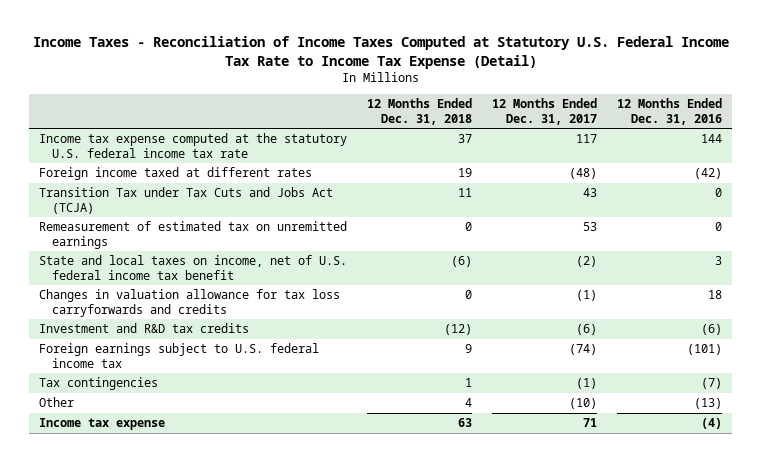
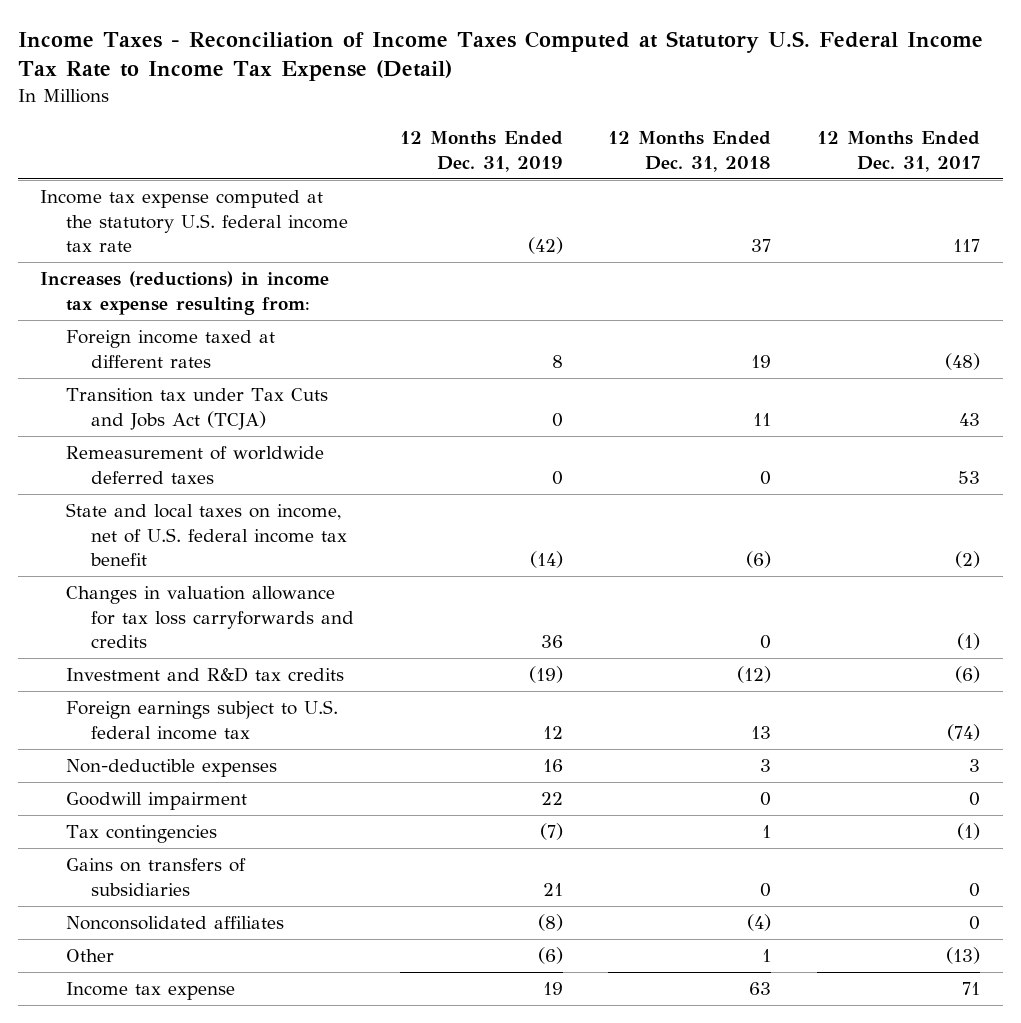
- | 12 Months Ended Dec. 31, 2018 | 12 Months Ended Dec. 31, 2017 | 12 Months Ended Dec. 31, 2016
+ | 12 Months Ended Dec. 31, 2019 | 12 Months Ended Dec. 31, 2018 | 12 Months Ended Dec. 31, 2017
+ Increases (reductions) in income tax expense resulting from:
- Transition Tax under Tax Cuts and Jobs Act (TCJA) | 11 | 43 | 0
- Remeasurement of estimated tax on unremitted earnings | 0 | 53 | 0
+ Transition tax under Tax Cuts and Jobs Act (TCJA) | 0 | 11 | 43
+ Remeasurement of worldwide deferred taxes | 0 | 0 | 53
- Foreign earnings subject to U.S. federal income tax | 9 | (74) | (101)
+ Foreign earnings subject to U.S. federal income tax | 12 | 13 | (74)
+ Non-deductible expenses | 16 | 3 | 3
+ Goodwill impairment | 22 | 0 | 0
- Other | 4 | (10) | (13)
+ Gains on transfers of subsidiaries | 21 | 0 | 0
+ Nonconsolidated affiliates | (8) | (4) | 0
+ Other | (6) | 1 | (13)

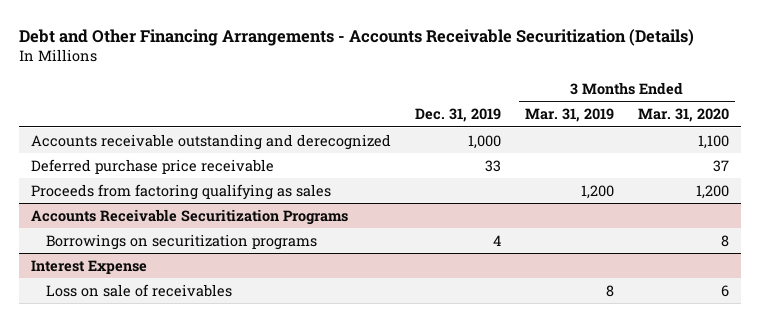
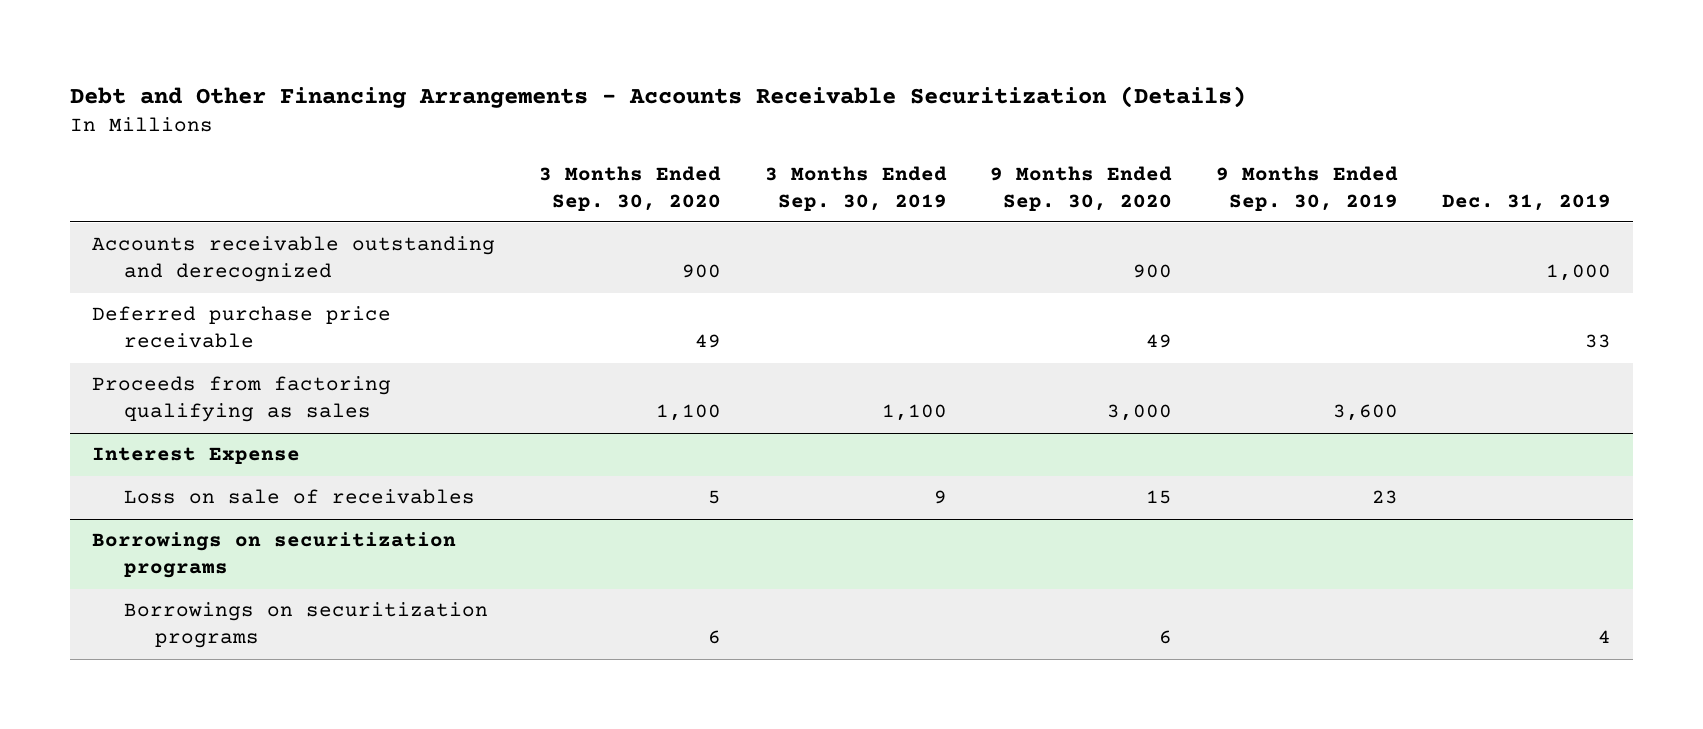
- | Dec. 31, 2019 | 3 Months Ended Mar. 31, 2019 | 3 Months Ended Mar. 31, 2020
+ | 3 Months Ended Sep. 30, 2020 | 3 Months Ended Sep. 30, 2019 | 9 Months Ended Sep. 30, 2020 | 9 Months Ended Sep. 30, 2019 | Dec. 31, 2019
- Accounts Receivable Securitization Programs
- Borrowings on securitization programs | 4 | | 8
+ Borrowings on securitization programs
+ Borrowings on securitization programs | 6 | | 6 | | 4

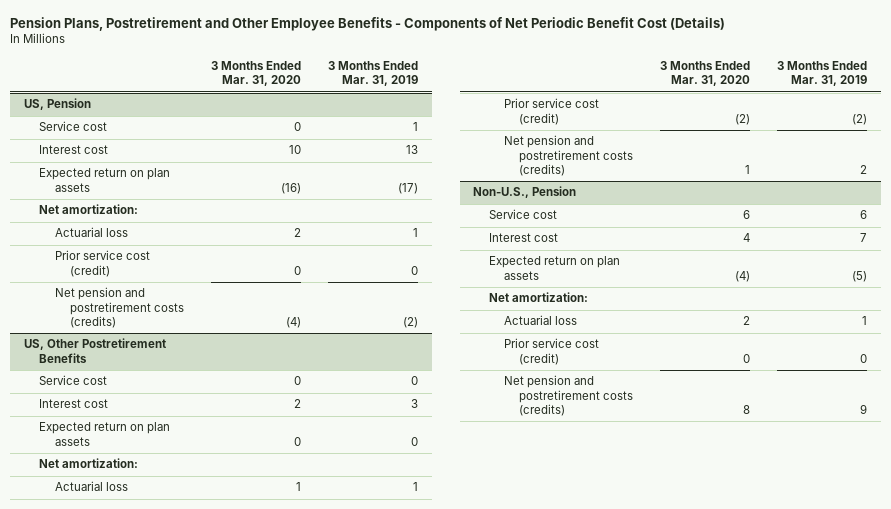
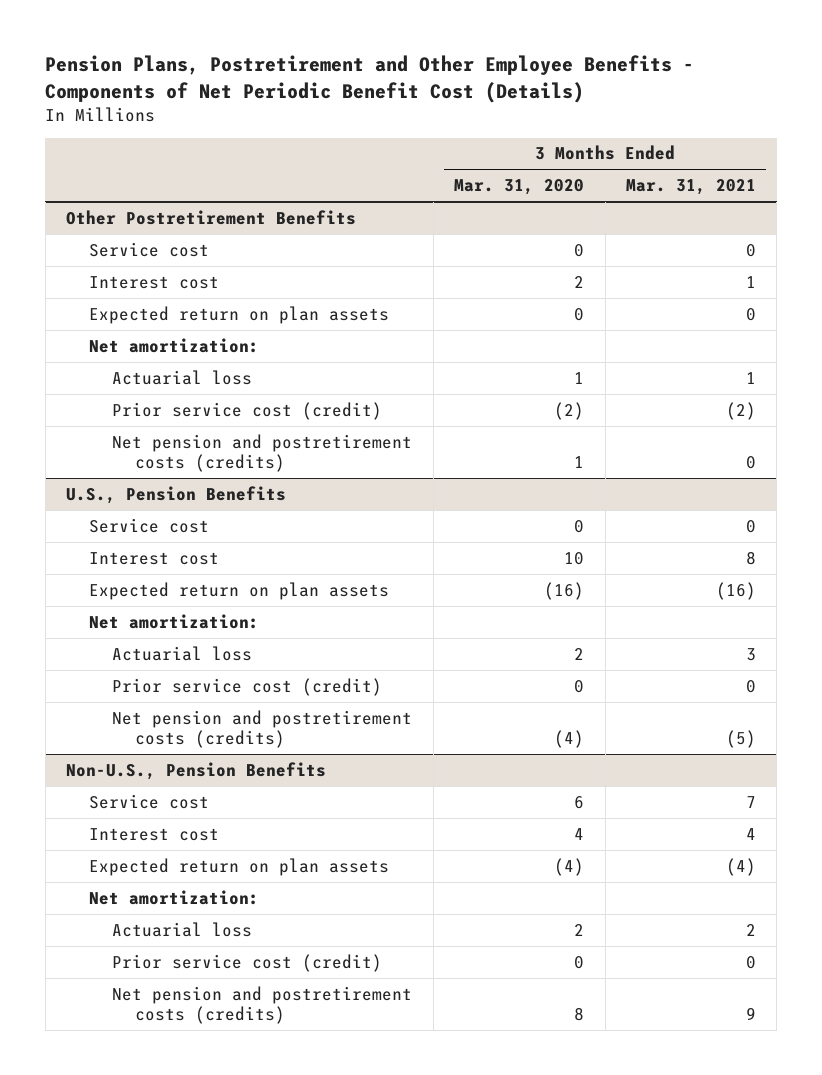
- | 3 Months Ended Mar. 31, 2020 | 3 Months Ended Mar. 31, 2019
+ | 3 Months Ended Mar. 31, 2020 | 3 Months Ended Mar. 31, 2021
- US, Pension
- Service cost | 0 | 1
- Interest cost | 10 | 13
- Expected return on plan assets | (16) | (17)
- Net amortization:
- Actuarial loss | 2 | 1
- Prior service cost (credit) | 0 | 0
- Net pension and postretirement costs (credits) | (4) | (2)
- US, Other Postretirement Benefits
+ Other Postretirement Benefits
- Non-U.S., Pension
+ U.S., Pension Benefits
+ Service cost | 0 | 0
+ Interest cost | 10 | 8
+ Expected return on plan assets | (16) | (16)
+ Net amortization:
+ Actuarial loss | 2 | 3
+ Prior service cost (credit) | 0 | 0
+ Net pension and postretirement costs (credits) | (4) | (5)
+ Non-U.S., Pension Benefits

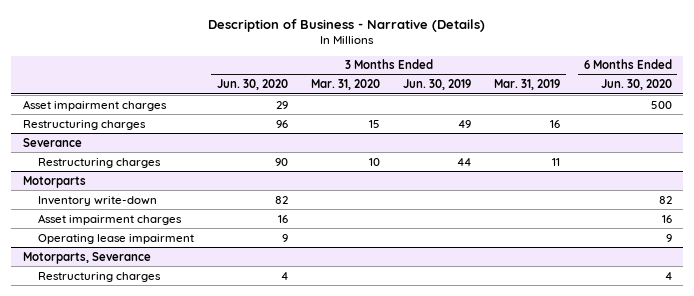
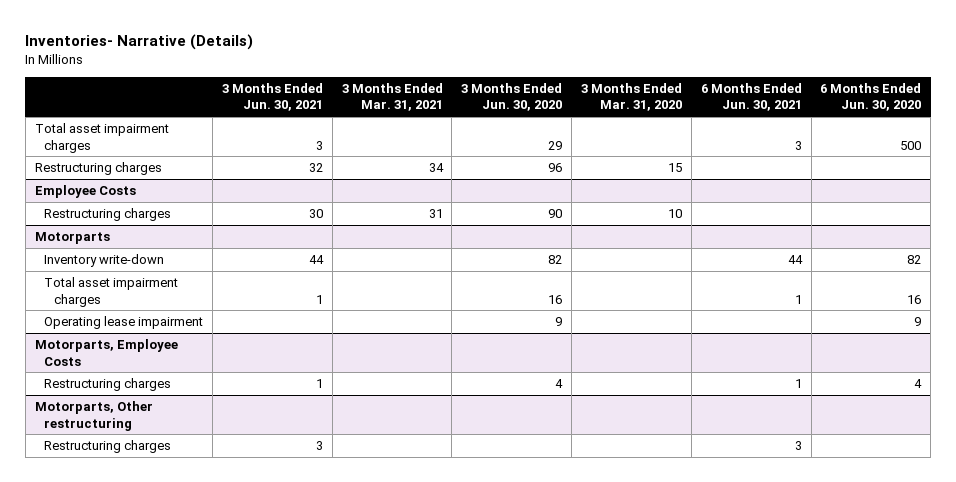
- Description of Business - Narrative (Details)
+ Inventories- Narrative (Details)
- | 3 Months Ended Jun. 30, 2020 | 3 Months Ended Mar. 31, 2020 | 3 Months Ended Jun. 30, 2019 | 3 Months Ended Mar. 31, 2019 | 6 Months Ended Jun. 30, 2020
+ | 3 Months Ended Jun. 30, 2021 | 3 Months Ended Mar. 31, 2021 | 3 Months Ended Jun. 30, 2020 | 3 Months Ended Mar. 31, 2020 | 6 Months Ended Jun. 30, 2021 | 6 Months Ended Jun. 30, 2020
- Asset impairment charges | 29 | | | | 500
+ Total asset impairment charges | 3 | | 29 | | 3 | 500
- Severance
+ Employee Costs
@ Motorparts
- Asset impairment charges | 16 | | | | 16
+ Total asset impairment charges | 1 | | 16 | | 1 | 16
- Motorparts, Severance
+ Motorparts, Employee Costs
+ Motorparts, Other restructuring
+ Restructuring charges | 3 | | | | 3 |

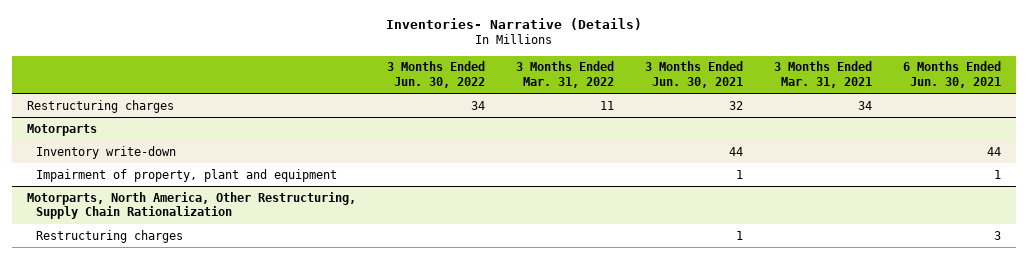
- | 3 Months Ended Jun. 30, 2021 | 3 Months Ended Mar. 31, 2021 | 3 Months Ended Jun. 30, 2020 | 3 Months Ended Mar. 31, 2020 | 6 Months Ended Jun. 30, 2021 | 6 Months Ended Jun. 30, 2020
+ | 3 Months Ended Jun. 30, 2022 | 3 Months Ended Mar. 31, 2022 | 3 Months Ended Jun. 30, 2021 | 3 Months Ended Mar. 31, 2021 | 6 Months Ended Jun. 30, 2021
- Total asset impairment charges | 3 | | 29 | | 3 | 500
- Employee Costs
- Restructuring charges | 30 | 31 | 90 | 10 | |
@ Motorparts
- Total asset impairment charges | 1 | | 16 | | 1 | 16
- Operating lease impairment | | | 9 | | | 9
- Motorparts, Employee Costs
- Restructuring charges | 1 | | 4 | | 1 | 4
- Motorparts, Other restructuring
- Restructuring charges | 3 | | | | 3 |
@ Motorparts
+ Impairment of property, plant and equipment | | | 1 | | 1
+ Motorparts, North America, Other Restructuring, Supply Chain Rationalization
+ Restructuring charges | | | 1 | | 3

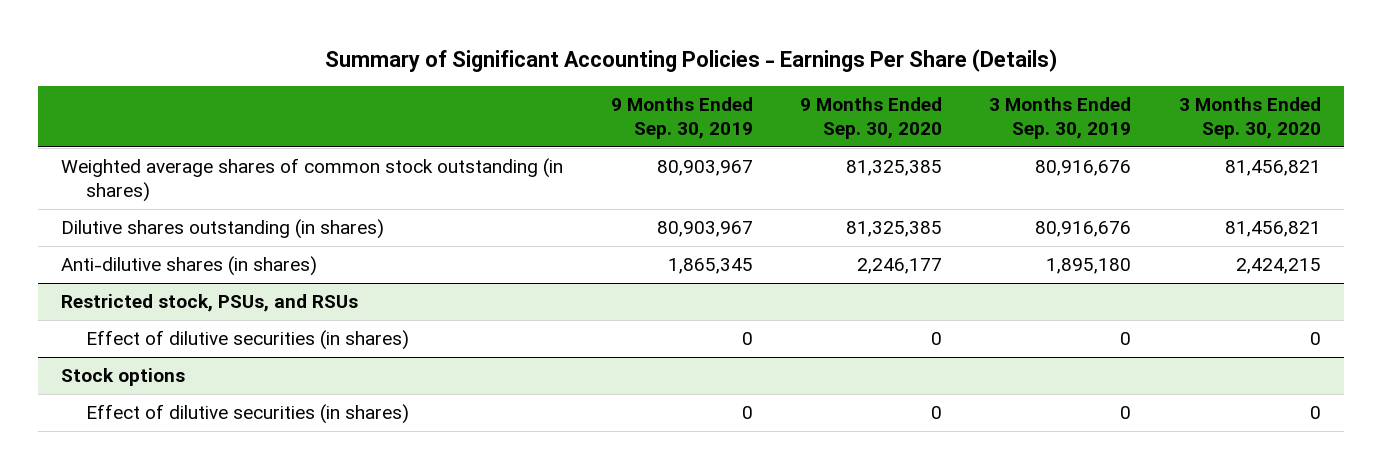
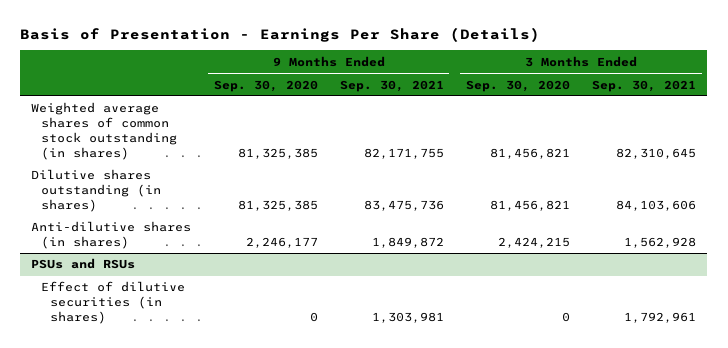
- Summary of Significant Accounting Policies - Earnings Per Share (Details)
+ Basis of Presentation - Earnings Per Share (Details)
- | 9 Months Ended Sep. 30, 2019 | 9 Months Ended Sep. 30, 2020 | 3 Months Ended Sep. 30, 2019 | 3 Months Ended Sep. 30, 2020
+ | 9 Months Ended Sep. 30, 2020 | 9 Months Ended Sep. 30, 2021 | 3 Months Ended Sep. 30, 2020 | 3 Months Ended Sep. 30, 2021
- Restricted stock, PSUs, and RSUs
- Effect of dilutive securities (in shares) | 0 | 0 | 0 | 0
- Stock options
+ PSUs and RSUs

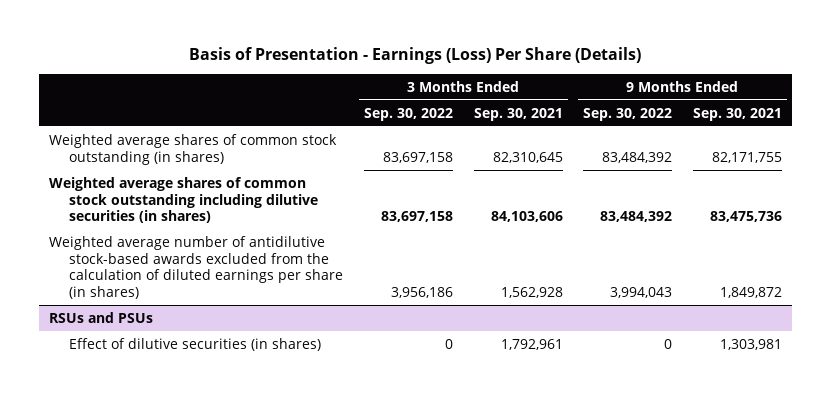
- Basis of Presentation - Earnings Per Share (Details)
+ Basis of Presentation - Earnings (Loss) Per Share (Details)
- | 9 Months Ended Sep. 30, 2020 | 9 Months Ended Sep. 30, 2021 | 3 Months Ended Sep. 30, 2020 | 3 Months Ended Sep. 30, 2021
+ | 3 Months Ended Sep. 30, 2022 | 3 Months Ended Sep. 30, 2021 | 9 Months Ended Sep. 30, 2022 | 9 Months Ended Sep. 30, 2021
- Dilutive shares outstanding (in shares) | 81,325,385 | 83,475,736 | 81,456,821 | 84,103,606
- Anti-dilutive shares (in shares) | 2,246,177 | 1,849,872 | 2,424,215 | 1,562,928
- PSUs and RSUs
+ Weighted average shares of common stock outstanding including dilutive securities (in shares) | 83,697,158 | 84,103,606 | 83,484,392 | 83,475,736
+ Weighted average number of antidilutive stock-based awards excluded from the calculation of diluted earnings per share (in shares) | 3,956,186 | 1,562,928 | 3,994,043 | 1,849,872
+ RSUs and PSUs

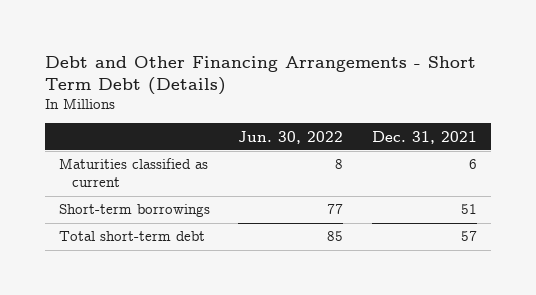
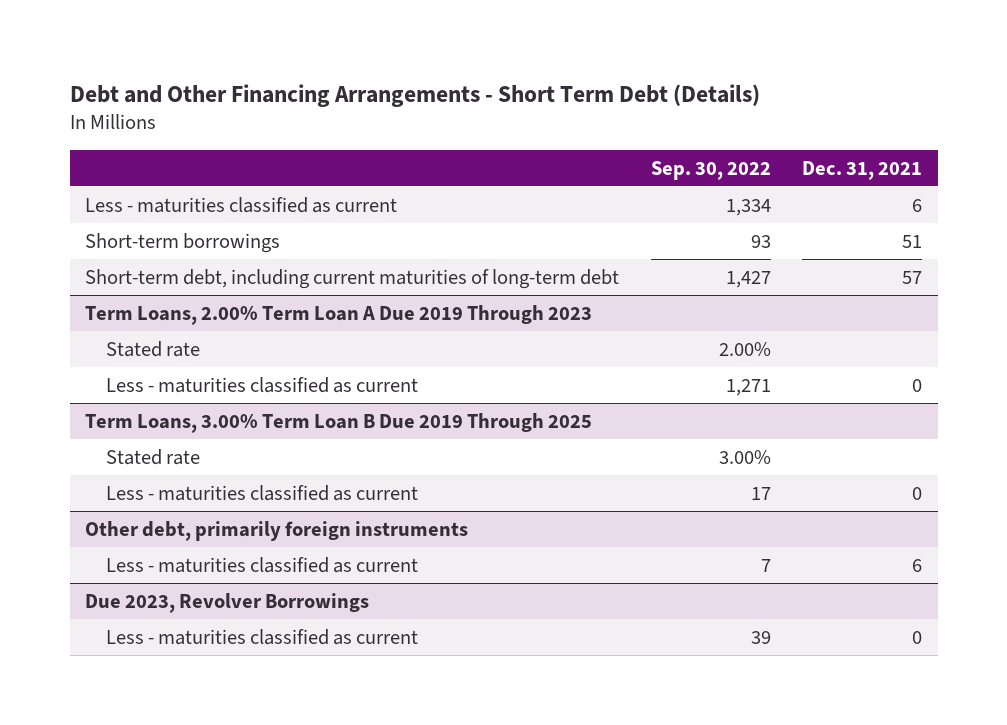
- | Jun. 30, 2022 | Dec. 31, 2021
+ | Sep. 30, 2022 | Dec. 31, 2021
- Maturities classified as current | 8 | 6
+ Less - maturities classified as current | 1,334 | 6
- Total short-term debt | 85 | 57
+ Short-term debt, including current maturities of long-term debt | 1,427 | 57
+ Term Loans, 2.00% Term Loan A Due 2019 Through 2023
+ Stated rate | 2.00% |
+ Less - maturities classified as current | 1,271 | 0
+ Term Loans, 3.00% Term Loan B Due 2019 Through 2025
+ Stated rate | 3.00% |
+ Less - maturities classified as current | 17 | 0
+ Other debt, primarily foreign instruments
+ Less - maturities classified as current | 7 | 6
+ Due 2023, Revolver Borrowings
+ Less - maturities classified as current | 39 | 0

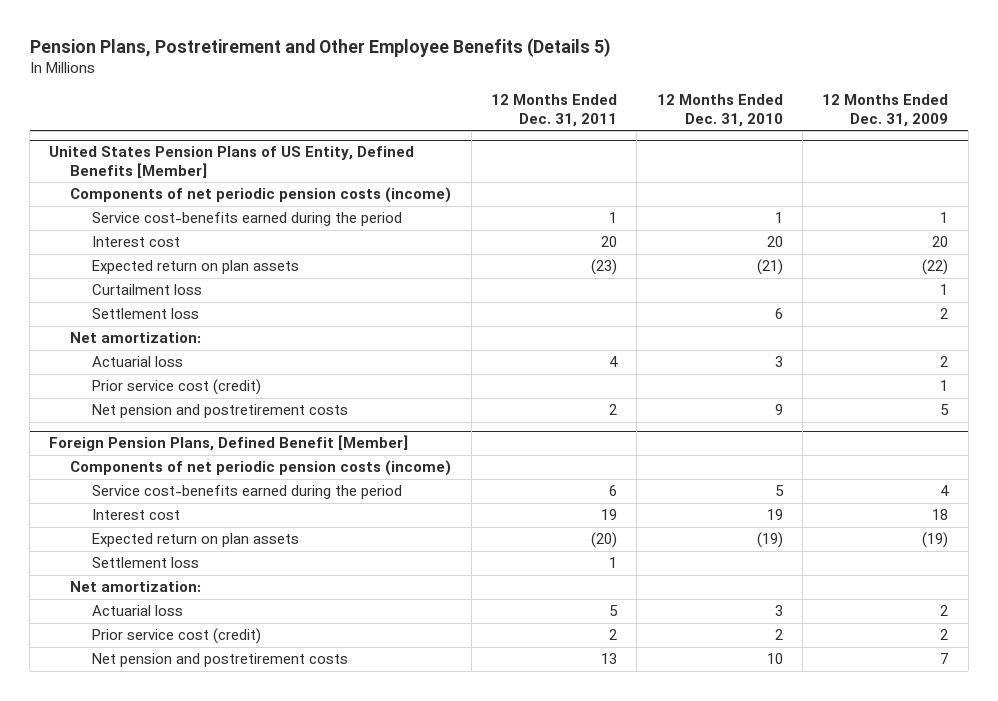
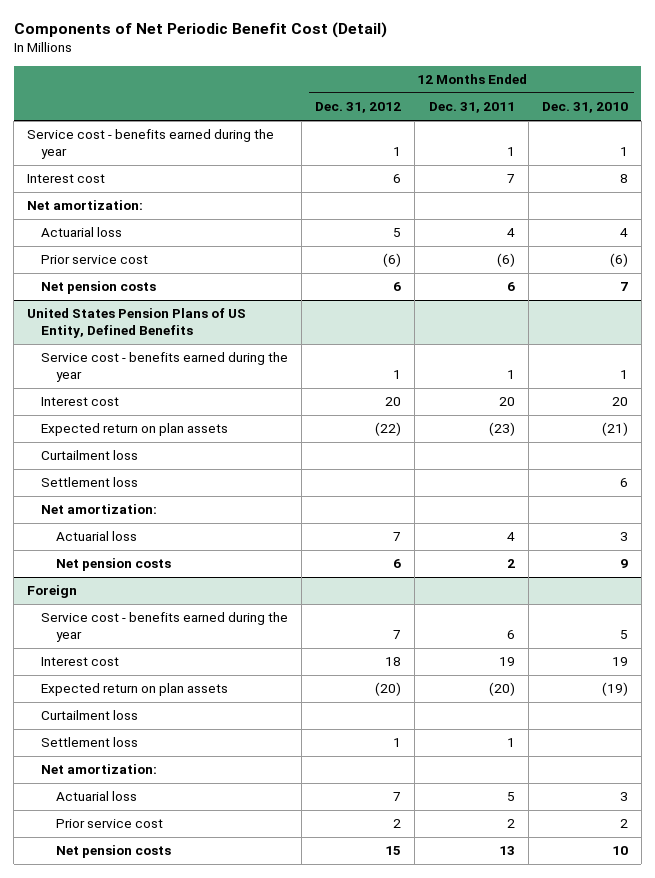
- Pension Plans, Postretirement and Other Employee Benefits (Details 5)
+ Components of Net Periodic Benefit Cost (Detail)
- | 12 Months Ended Dec. 31, 2011 | 12 Months Ended Dec. 31, 2010 | 12 Months Ended Dec. 31, 2009
+ | 12 Months Ended Dec. 31, 2012 | 12 Months Ended Dec. 31, 2011 | 12 Months Ended Dec. 31, 2010
- United States Pension Plans of US Entity, Defined Benefits [Member]
- Components of net periodic pension costs (income)
- Service cost-benefits earned during the period | 1 | 1 | 1
+ Service cost - benefits earned during the year | 1 | 1 | 1
+ Interest cost | 6 | 7 | 8
+ Net amortization:
+ Actuarial loss | 5 | 4 | 4
+ Prior service cost | (6) | (6) | (6)
+ Net pension costs | 6 | 6 | 7
+ United States Pension Plans of US Entity, Defined Benefits
+ Service cost - benefits earned during the year | 1 | 1 | 1
- Prior service cost (credit) | | | 1
- Net pension and postretirement costs | 2 | 9 | 5
- Foreign Pension Plans, Defined Benefit [Member]
- Components of net periodic pension costs (income)
- Service cost-benefits earned during the period | 6 | 5 | 4
+ Net pension costs | 6 | 2 | 9
+ Foreign
+ Service cost - benefits earned during the year | 7 | 6 | 5
+ Curtailment loss
- Prior service cost (credit) | 2 | 2 | 2
- Net pension and postretirement costs | 13 | 10 | 7
+ Prior service cost | 2 | 2 | 2
+ Net pension costs | 15 | 13 | 10

